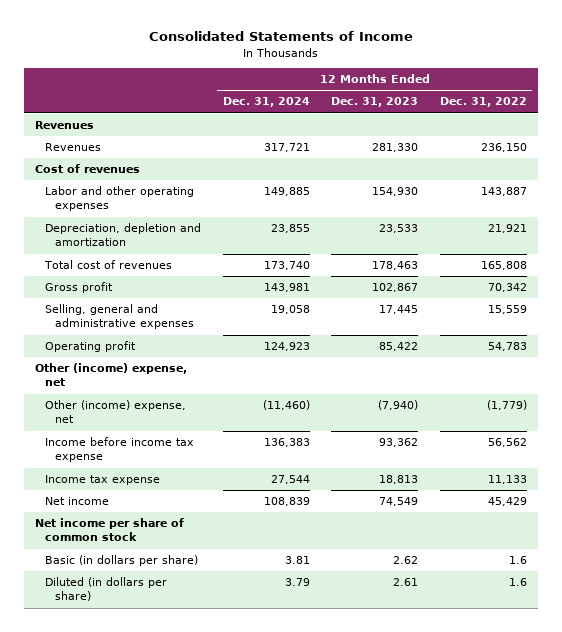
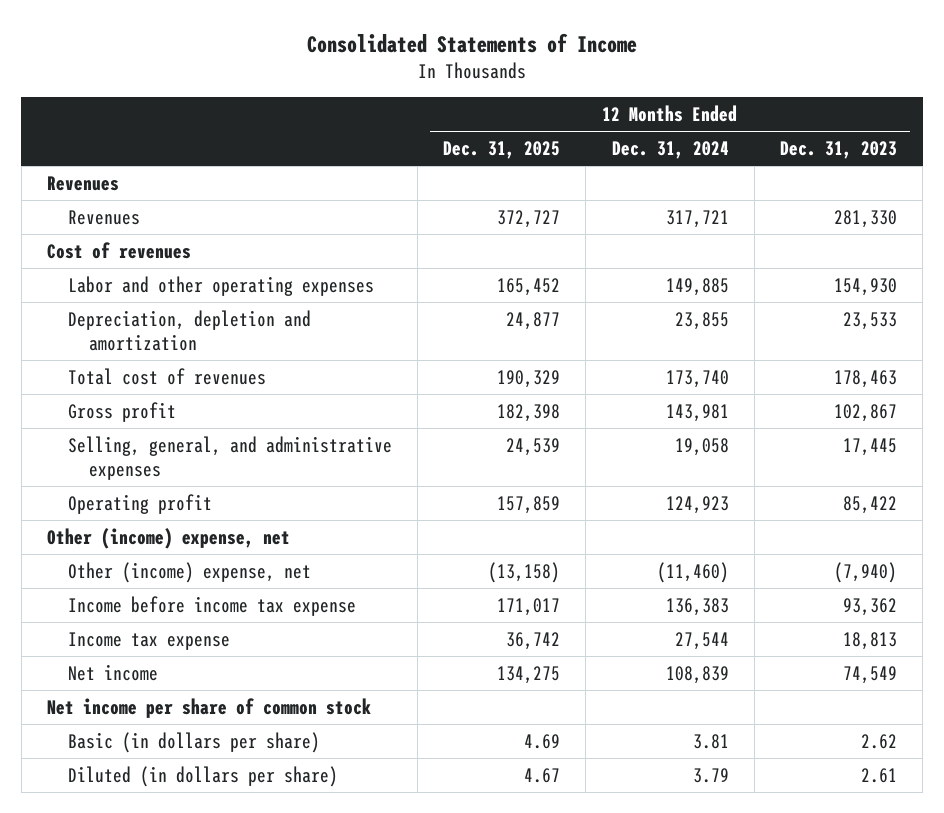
- | 12 Months Ended Dec. 31, 2024 | 12 Months Ended Dec. 31, 2023 | 12 Months Ended Dec. 31, 2022
+ | 12 Months Ended Dec. 31, 2025 | 12 Months Ended Dec. 31, 2024 | 12 Months Ended Dec. 31, 2023
- Selling, general and administrative expenses | 19,058 | 17,445 | 15,559
+ Selling, general, and administrative expenses | 24,539 | 19,058 | 17,445

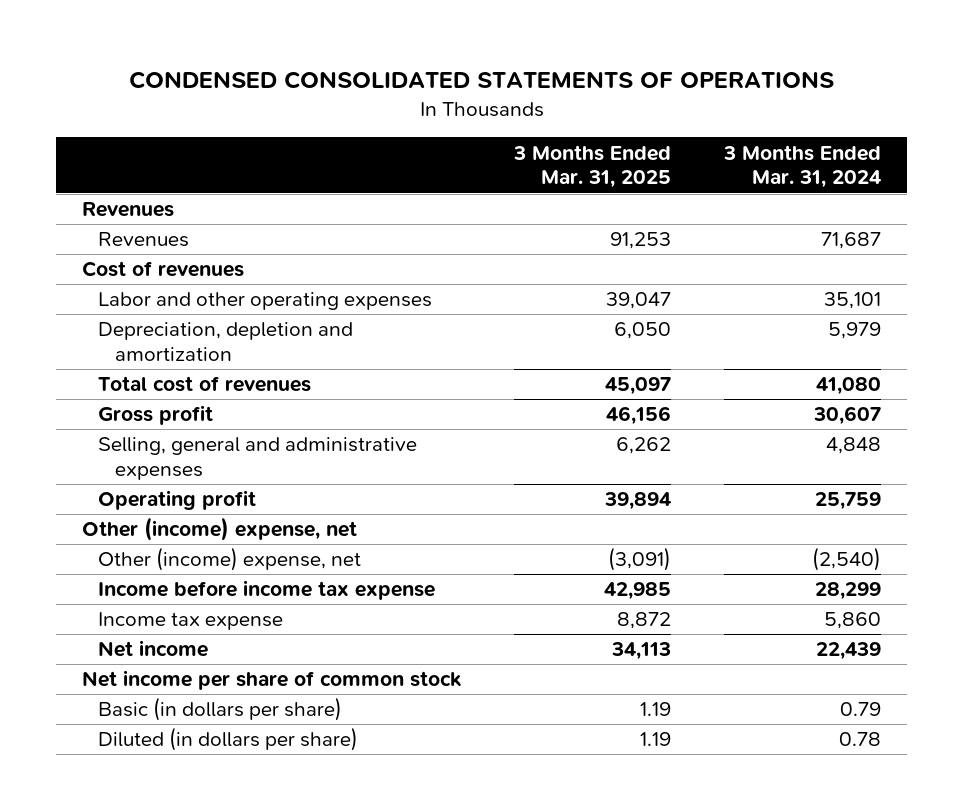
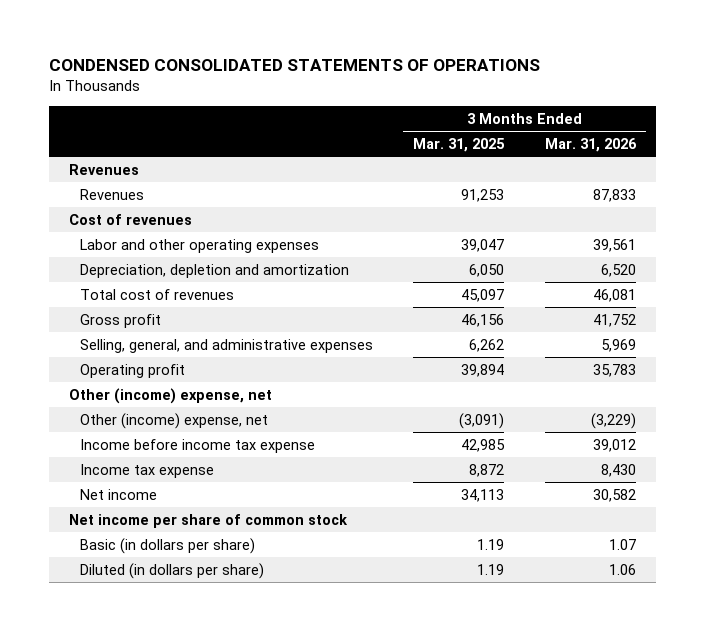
- | 3 Months Ended Mar. 31, 2025 | 3 Months Ended Mar. 31, 2024
+ | 3 Months Ended Mar. 31, 2025 | 3 Months Ended Mar. 31, 2026
- Selling, general and administrative expenses | 6,262 | 4,848
+ Selling, general, and administrative expenses | 6,262 | 5,969

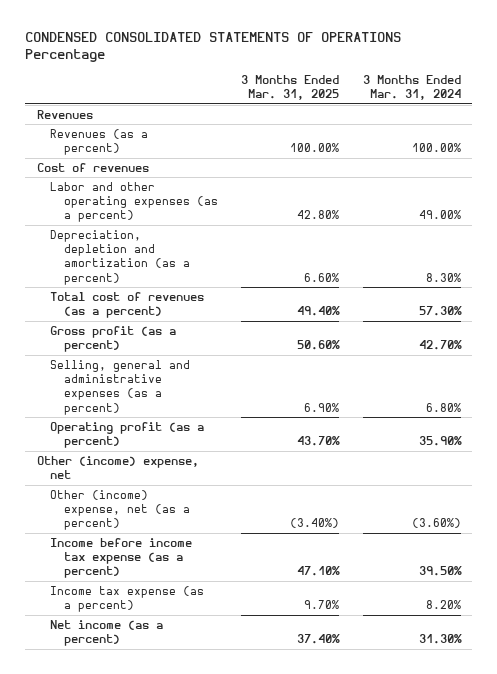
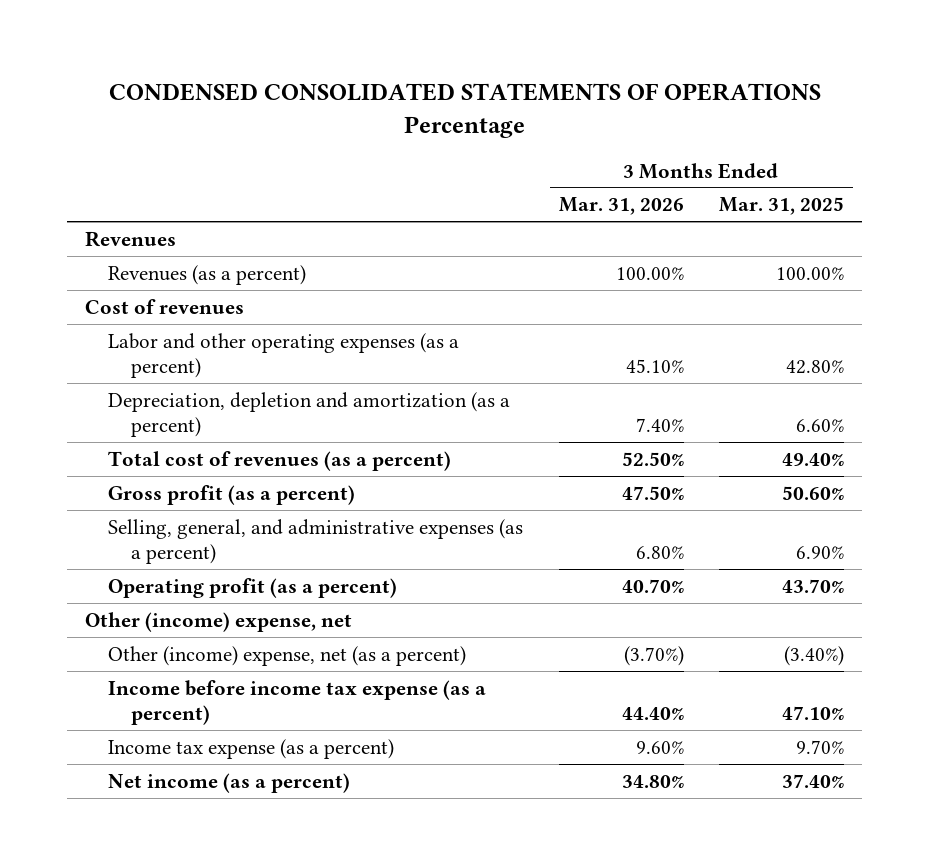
- | 3 Months Ended Mar. 31, 2025 | 3 Months Ended Mar. 31, 2024
+ | 3 Months Ended Mar. 31, 2026 | 3 Months Ended Mar. 31, 2025
- Selling, general and administrative expenses (as a percent) | 6.90% | 6.80%
+ Selling, general, and administrative expenses (as a percent) | 6.80% | 6.90%

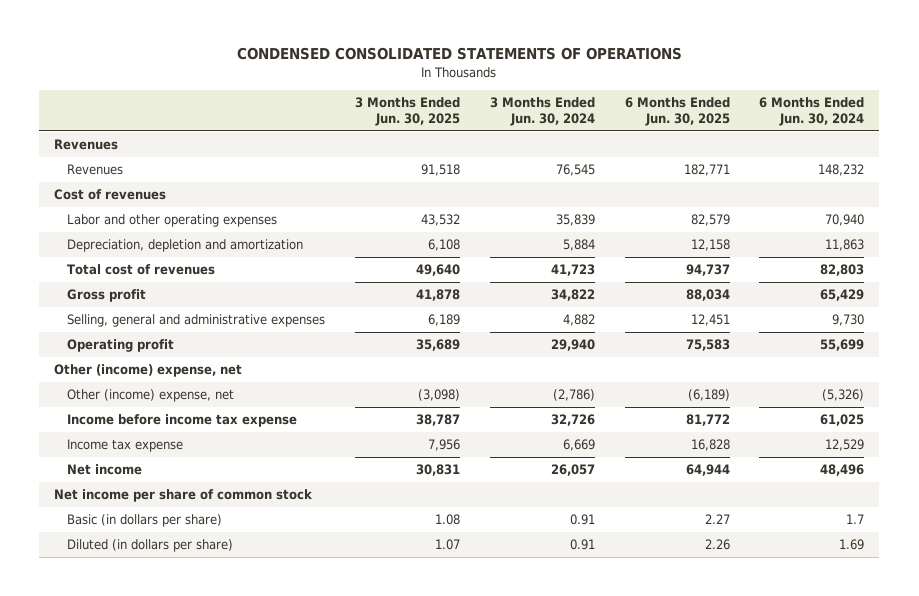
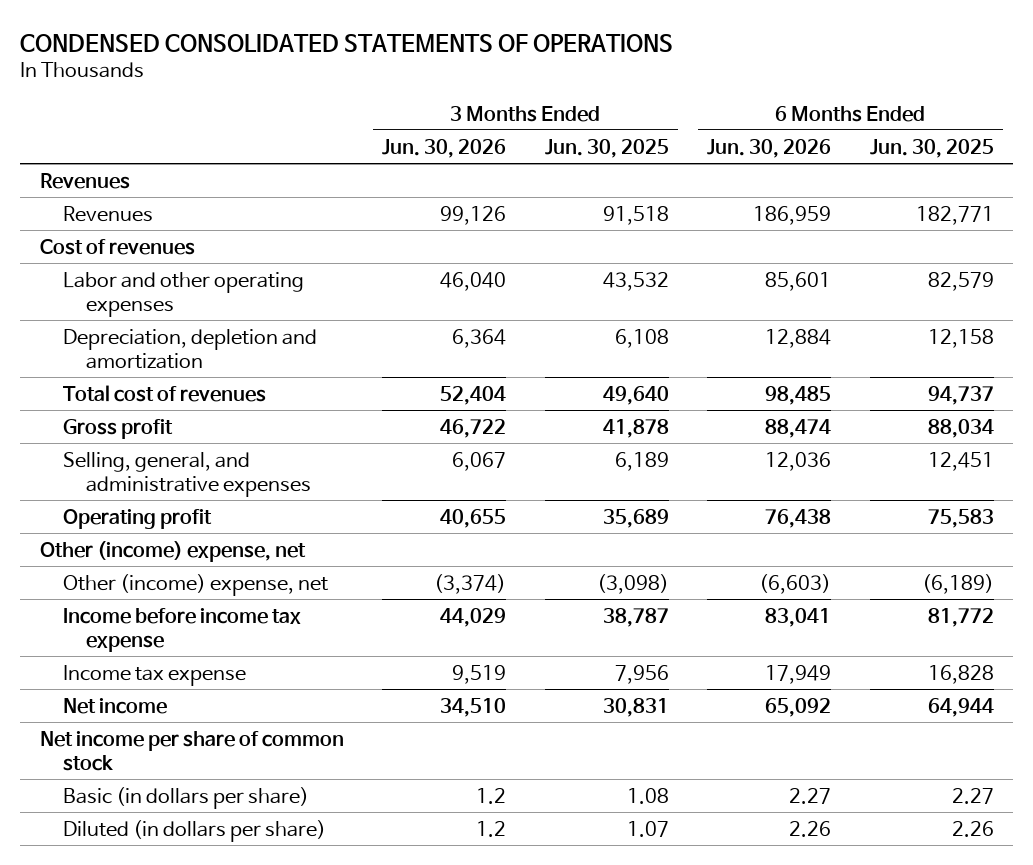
- | 3 Months Ended Jun. 30, 2025 | 3 Months Ended Jun. 30, 2024 | 6 Months Ended Jun. 30, 2025 | 6 Months Ended Jun. 30, 2024
+ | 3 Months Ended Jun. 30, 2026 | 3 Months Ended Jun. 30, 2025 | 6 Months Ended Jun. 30, 2026 | 6 Months Ended Jun. 30, 2025
- Selling, general and administrative expenses | 6,189 | 4,882 | 12,451 | 9,730
+ Selling, general, and administrative expenses | 6,067 | 6,189 | 12,036 | 12,451

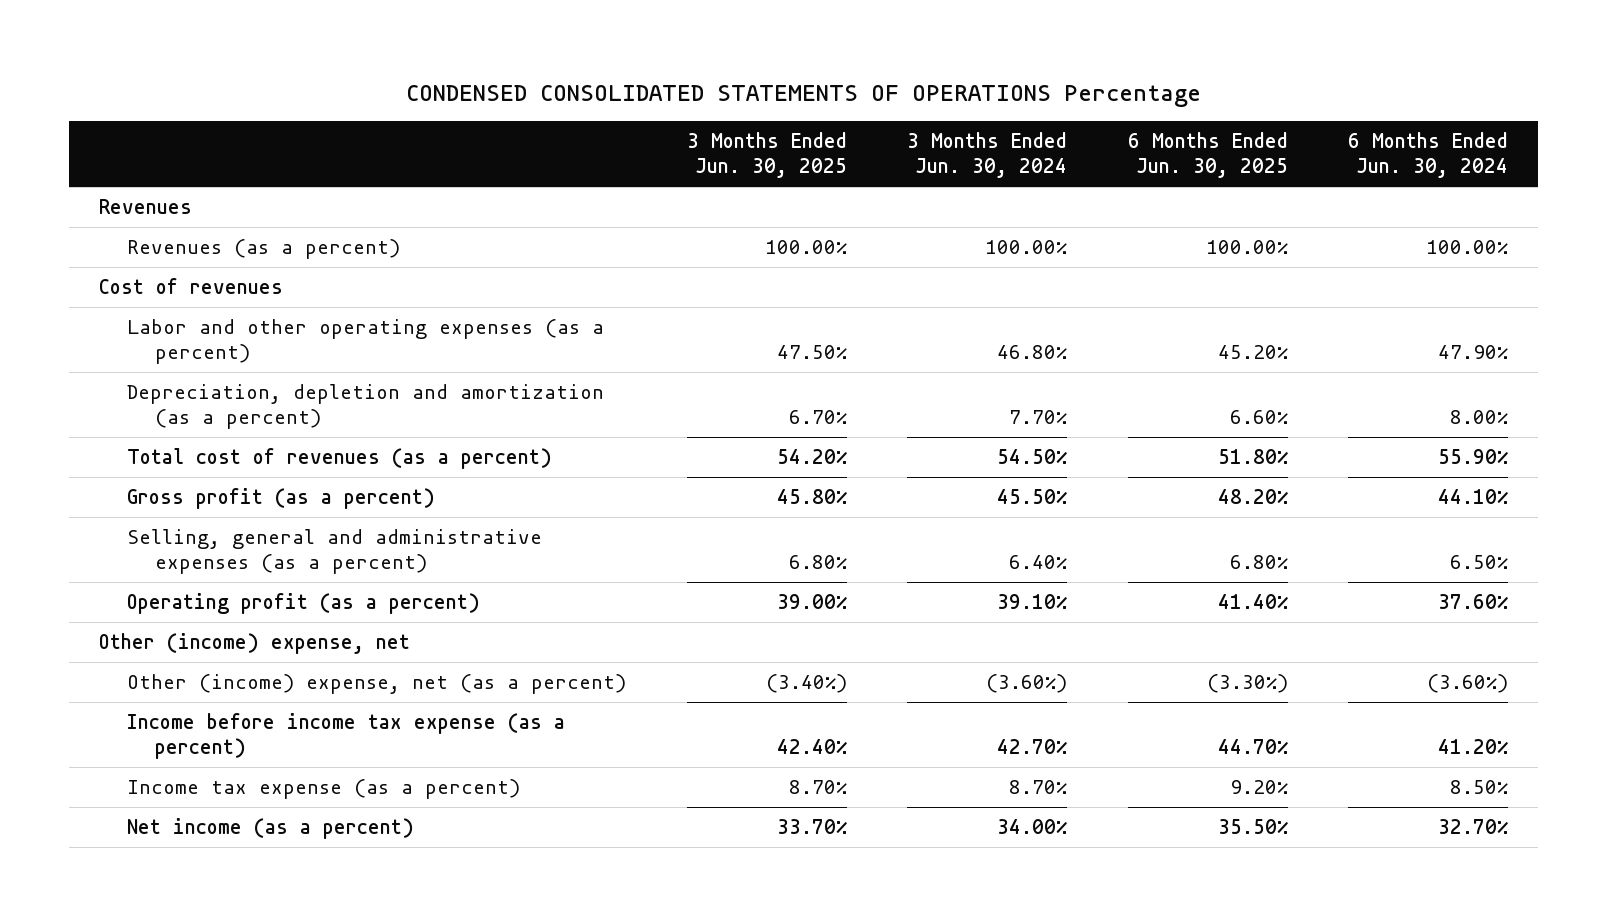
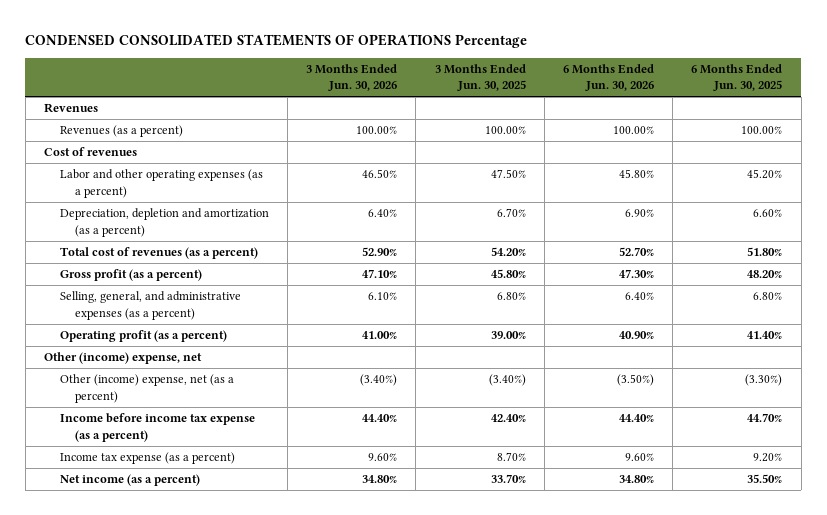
- | 3 Months Ended Jun. 30, 2025 | 3 Months Ended Jun. 30, 2024 | 6 Months Ended Jun. 30, 2025 | 6 Months Ended Jun. 30, 2024
+ | 3 Months Ended Jun. 30, 2026 | 3 Months Ended Jun. 30, 2025 | 6 Months Ended Jun. 30, 2026 | 6 Months Ended Jun. 30, 2025
- Selling, general and administrative expenses (as a percent) | 6.80% | 6.40% | 6.80% | 6.50%
+ Selling, general, and administrative expenses (as a percent) | 6.10% | 6.80% | 6.40% | 6.80%

